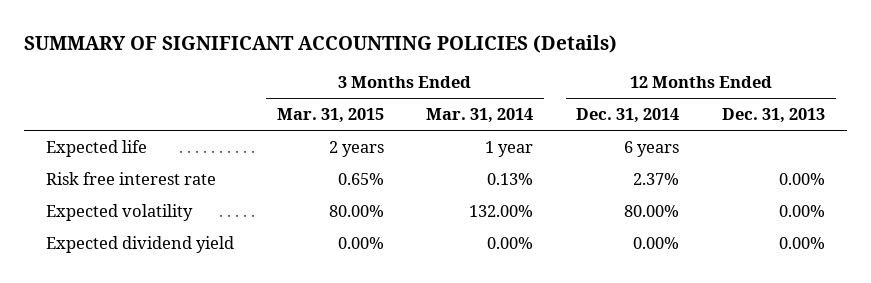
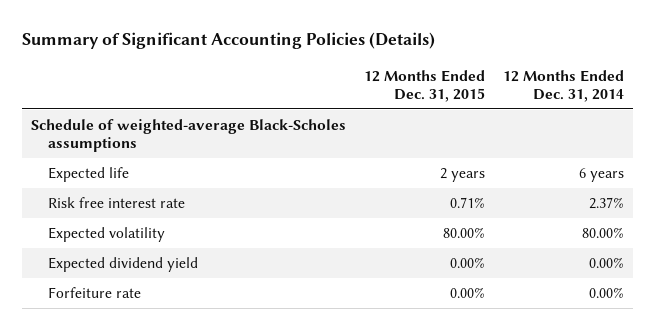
- SUMMARY OF SIGNIFICANT ACCOUNTING POLICIES (Details)
+ Summary of Significant Accounting Policies (Details)
- | 3 Months Ended Mar. 31, 2015 | 3 Months Ended Mar. 31, 2014 | 12 Months Ended Dec. 31, 2014 | 12 Months Ended Dec. 31, 2013
+ | 12 Months Ended Dec. 31, 2015 | 12 Months Ended Dec. 31, 2014
+ Schedule of weighted-average Black-Scholes assumptions
+ Forfeiture rate | 0.00% | 0.00%

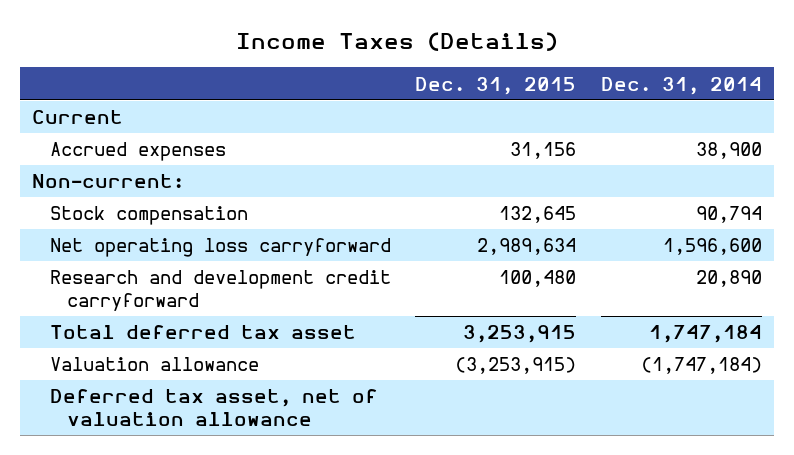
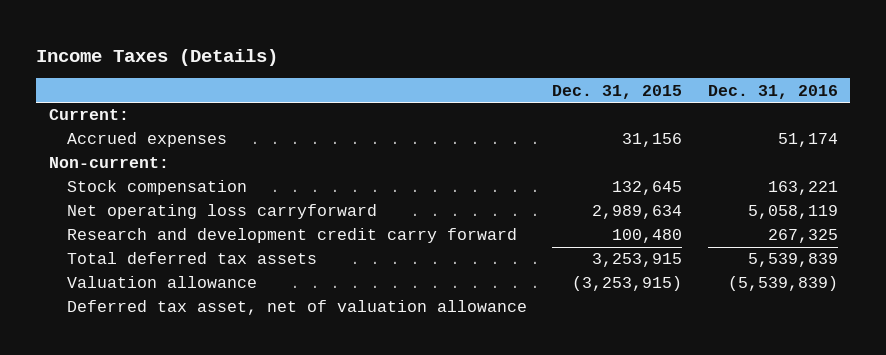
- | Dec. 31, 2015 | Dec. 31, 2014
+ | Dec. 31, 2015 | Dec. 31, 2016
- Current
+ Current:
- Research and development credit carryforward | 100,480 | 20,890
- Total deferred tax asset | 3,253,915 | 1,747,184
+ Research and development credit carry forward | 100,480 | 267,325
+ Total deferred tax assets | 3,253,915 | 5,539,839

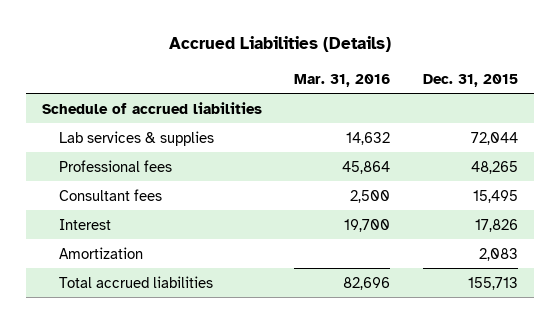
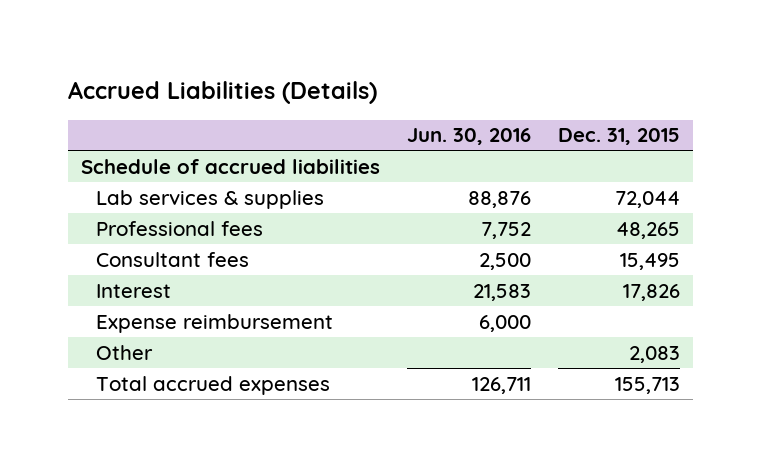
- | Mar. 31, 2016 | Dec. 31, 2015
+ | Jun. 30, 2016 | Dec. 31, 2015
- Amortization | | 2,083
- Total accrued liabilities | 82,696 | 155,713
+ Expense reimbursement | 6,000 |
+ Other | | 2,083
+ Total accrued expenses | 126,711 | 155,713

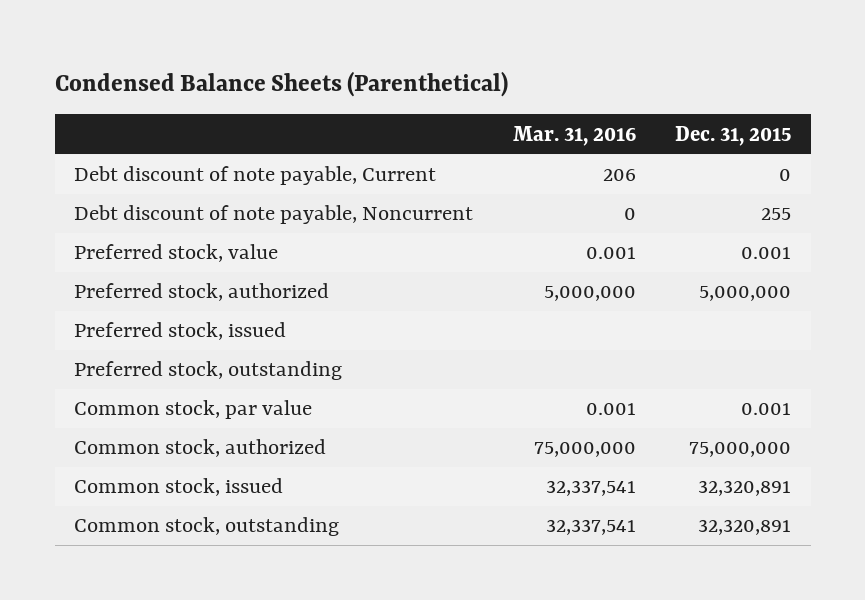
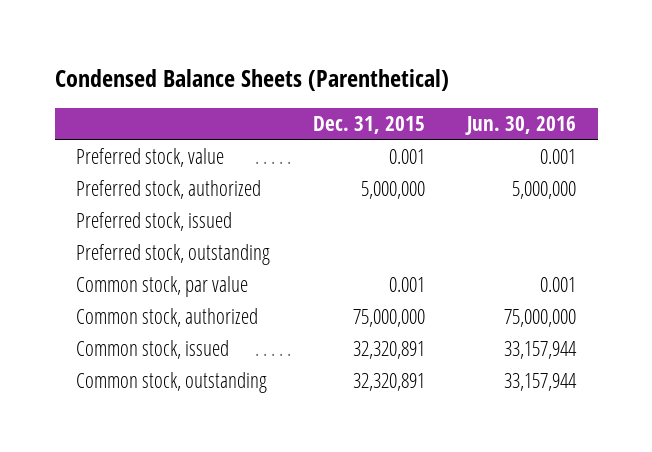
- | Mar. 31, 2016 | Dec. 31, 2015
+ | Dec. 31, 2015 | Jun. 30, 2016
- Debt discount of note payable, Current | 206 | 0
- Debt discount of note payable, Noncurrent | 0 | 255

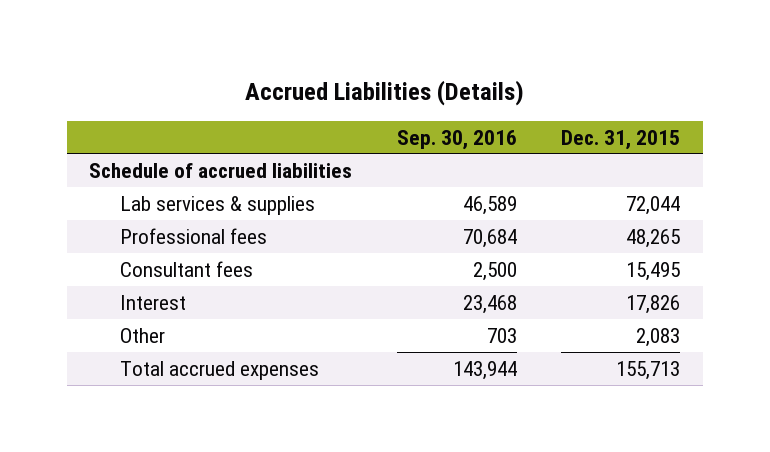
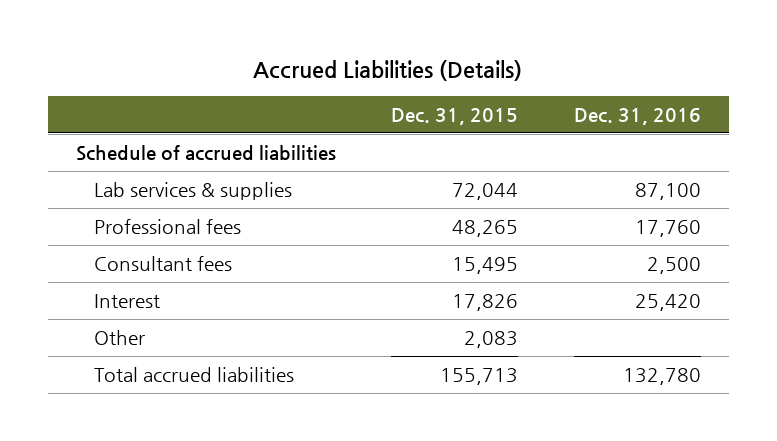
- | Sep. 30, 2016 | Dec. 31, 2015
+ | Dec. 31, 2015 | Dec. 31, 2016
- Total accrued expenses | 143,944 | 155,713
+ Total accrued liabilities | 155,713 | 132,780

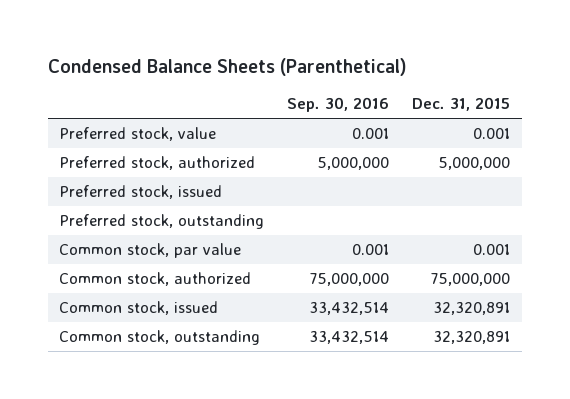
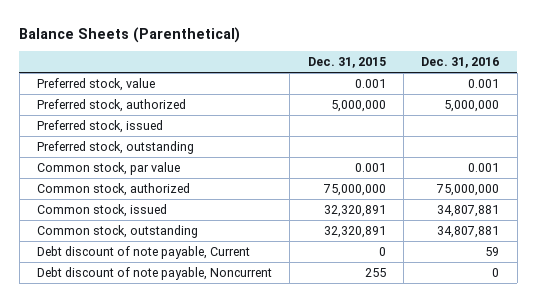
- Condensed Balance Sheets (Parenthetical)
+ Balance Sheets (Parenthetical)
- | Sep. 30, 2016 | Dec. 31, 2015
+ | Dec. 31, 2015 | Dec. 31, 2016
+ Debt discount of note payable, Current | 0 | 59
+ Debt discount of note payable, Noncurrent | 255 | 0

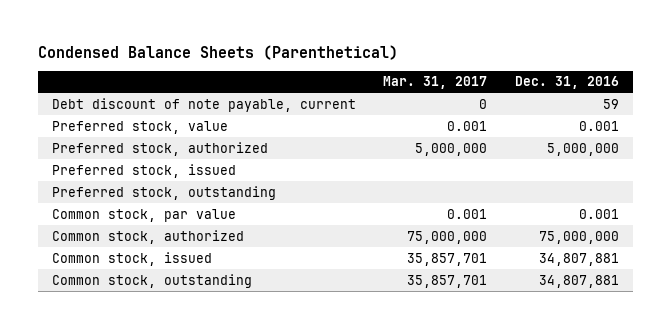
- Balance Sheets (Parenthetical)
+ Condensed Balance Sheets (Parenthetical)
- | Dec. 31, 2015 | Dec. 31, 2016
+ | Mar. 31, 2017 | Dec. 31, 2016
+ Debt discount of note payable, current | 0 | 59
- Debt discount of note payable, Current | 0 | 59
- Debt discount of note payable, Noncurrent | 255 | 0

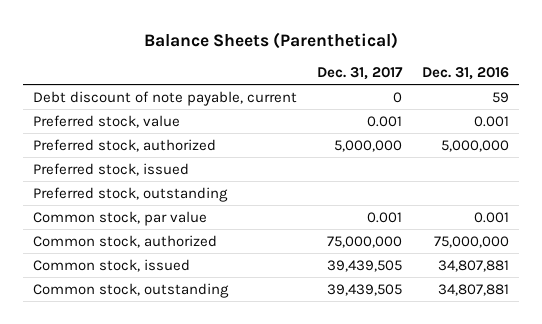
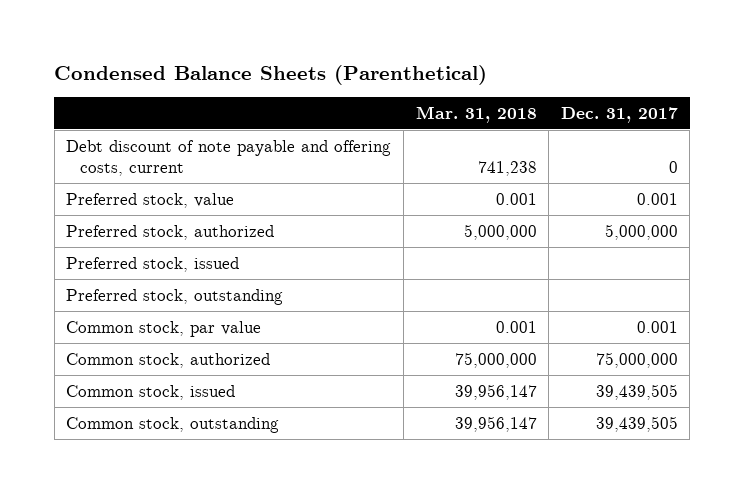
- Balance Sheets (Parenthetical)
+ Condensed Balance Sheets (Parenthetical)
- | Dec. 31, 2017 | Dec. 31, 2016
+ | Mar. 31, 2018 | Dec. 31, 2017
- Debt discount of note payable, current | 0 | 59
+ Debt discount of note payable and offering costs, current | 741,238 | 0

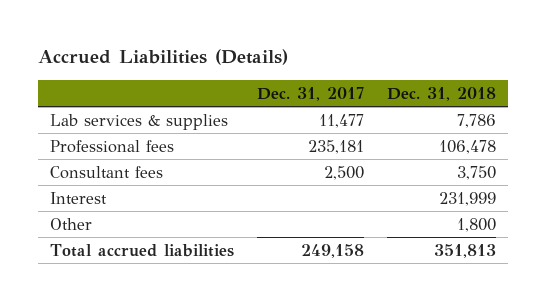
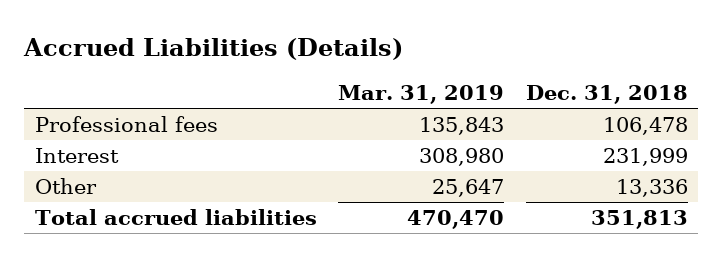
- | Dec. 31, 2017 | Dec. 31, 2018
+ | Mar. 31, 2019 | Dec. 31, 2018
- Lab services & supplies | 11,477 | 7,786
- Consultant fees | 2,500 | 3,750
- Other | | 1,800
+ Other | 25,647 | 13,336

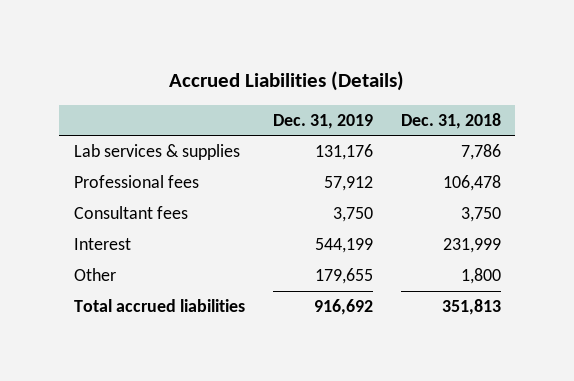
- | Mar. 31, 2019 | Dec. 31, 2018
+ | Dec. 31, 2019 | Dec. 31, 2018
+ Lab services & supplies | 131,176 | 7,786
+ Consultant fees | 3,750 | 3,750
- Other | 25,647 | 13,336
+ Other | 179,655 | 1,800

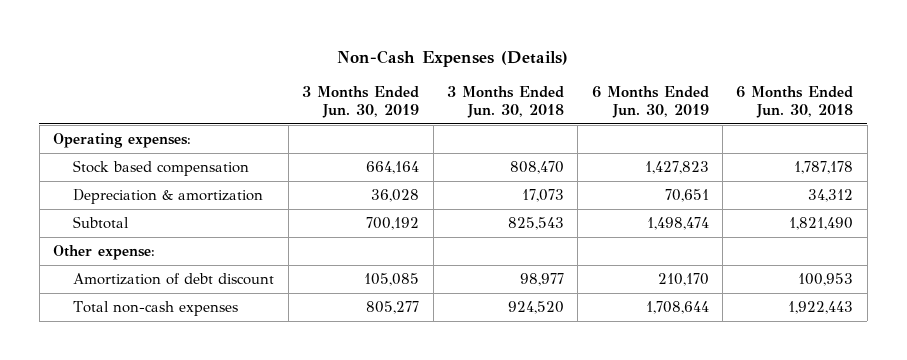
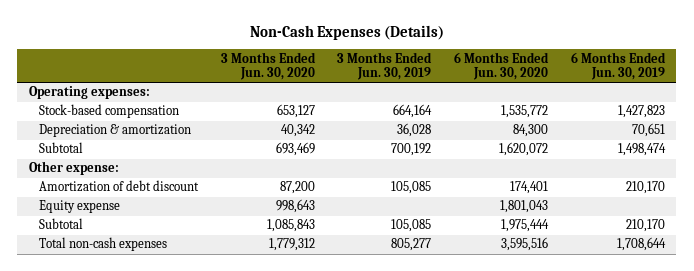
- | 3 Months Ended Jun. 30, 2019 | 3 Months Ended Jun. 30, 2018 | 6 Months Ended Jun. 30, 2019 | 6 Months Ended Jun. 30, 2018
+ | 3 Months Ended Jun. 30, 2020 | 3 Months Ended Jun. 30, 2019 | 6 Months Ended Jun. 30, 2020 | 6 Months Ended Jun. 30, 2019
- Stock based compensation | 664,164 | 808,470 | 1,427,823 | 1,787,178
+ Stock-based compensation | 653,127 | 664,164 | 1,535,772 | 1,427,823
+ Equity expense | 998,643 | | 1,801,043 |
+ Subtotal | 1,085,843 | 105,085 | 1,975,444 | 210,170

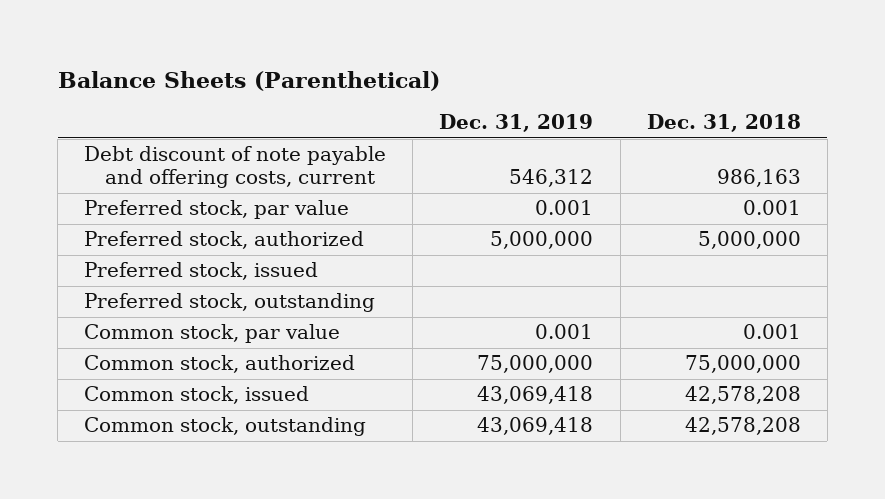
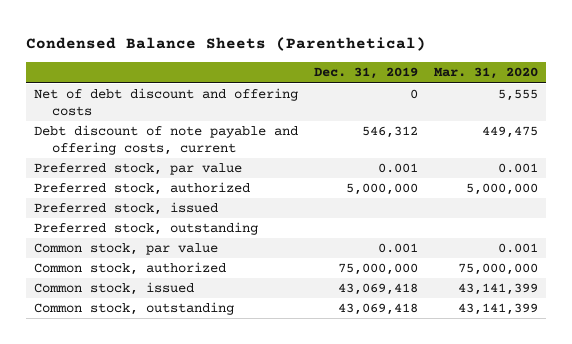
- Balance Sheets (Parenthetical)
+ Condensed Balance Sheets (Parenthetical)
- | Dec. 31, 2019 | Dec. 31, 2018
+ | Dec. 31, 2019 | Mar. 31, 2020
+ Net of debt discount and offering costs | 0 | 5,555

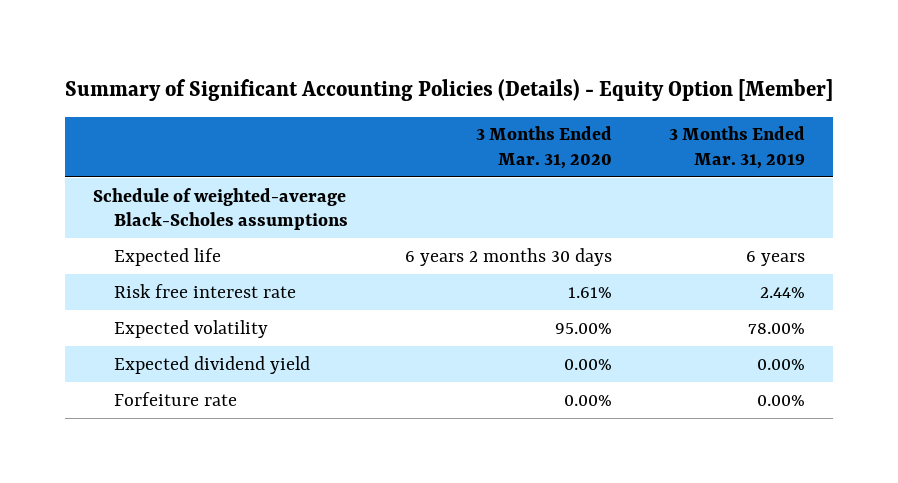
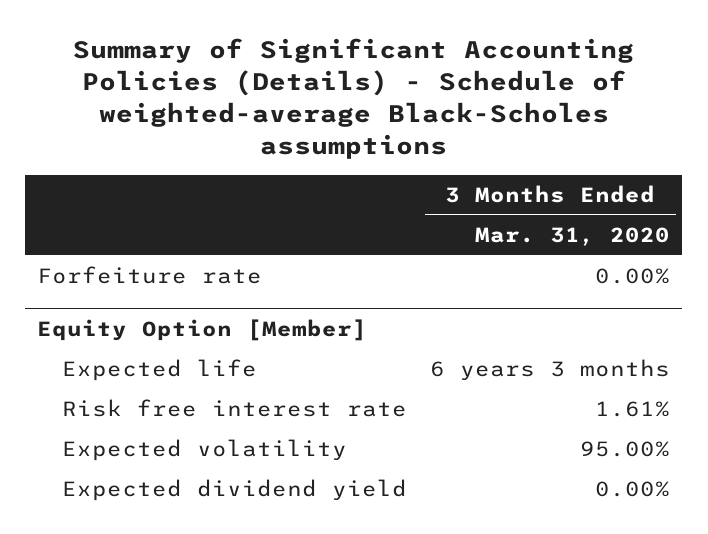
- Summary of Significant Accounting Policies (Details) - Equity Option [Member]
+ Summary of Significant Accounting Policies (Details) - Schedule of weighted-average Black-Scholes assumptions
- | 3 Months Ended Mar. 31, 2020 | 3 Months Ended Mar. 31, 2019
+ | 3 Months Ended Mar. 31, 2020
- Schedule of weighted-average Black-Scholes assumptions
- Expected life | 6 years 2 months 30 days | 6 years
moved up: Forfeiture rate | 0.00%
+ Equity Option [Member]
+ Expected life | 6 years 3 months

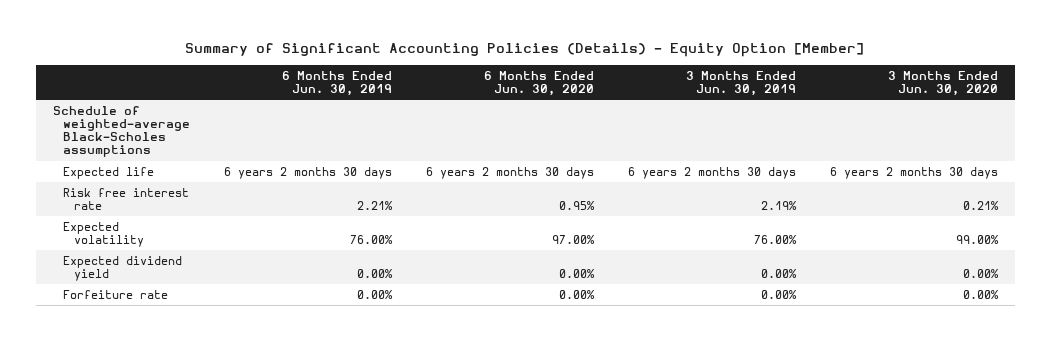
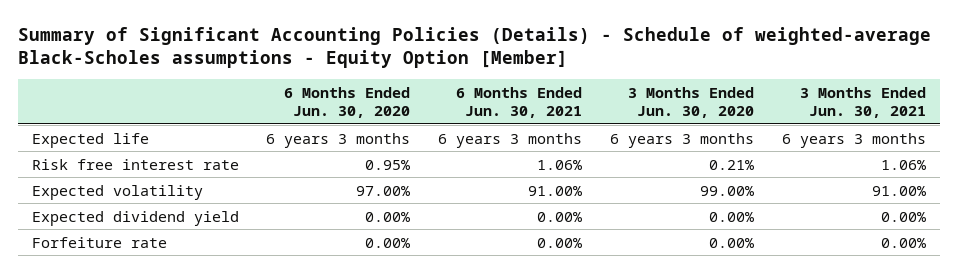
- Summary of Significant Accounting Policies (Details) - Equity Option [Member]
+ Summary of Significant Accounting Policies (Details) - Schedule of weighted-average Black-Scholes assumptions - Equity Option [Member]
- | 6 Months Ended Jun. 30, 2019 | 6 Months Ended Jun. 30, 2020 | 3 Months Ended Jun. 30, 2019 | 3 Months Ended Jun. 30, 2020
+ | 6 Months Ended Jun. 30, 2020 | 6 Months Ended Jun. 30, 2021 | 3 Months Ended Jun. 30, 2020 | 3 Months Ended Jun. 30, 2021
- Schedule of weighted-average Black-Scholes assumptions
- Expected life | 6 years 2 months 30 days | 6 years 2 months 30 days | 6 years 2 months 30 days | 6 years 2 months 30 days
+ Expected life | 6 years 3 months | 6 years 3 months | 6 years 3 months | 6 years 3 months

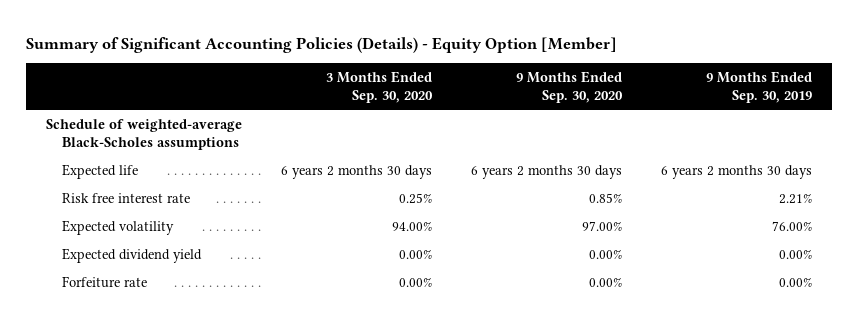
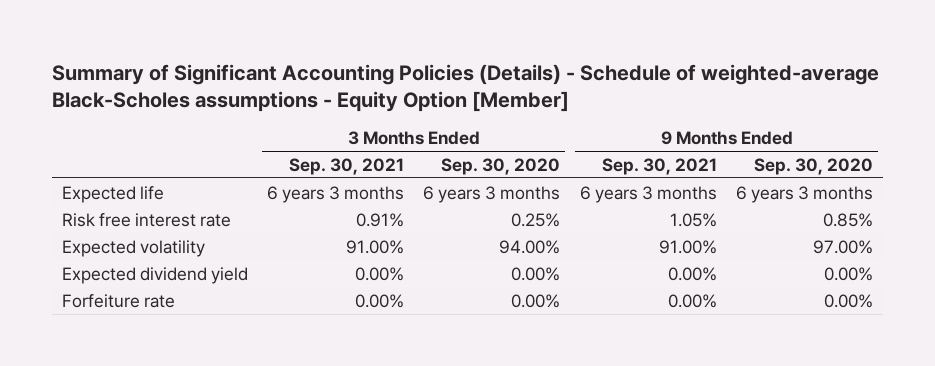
- Summary of Significant Accounting Policies (Details) - Equity Option [Member]
+ Summary of Significant Accounting Policies (Details) - Schedule of weighted-average Black-Scholes assumptions - Equity Option [Member]
- | 3 Months Ended Sep. 30, 2020 | 9 Months Ended Sep. 30, 2020 | 9 Months Ended Sep. 30, 2019
+ | 3 Months Ended Sep. 30, 2021 | 3 Months Ended Sep. 30, 2020 | 9 Months Ended Sep. 30, 2021 | 9 Months Ended Sep. 30, 2020
- Schedule of weighted-average Black-Scholes assumptions
- Expected life | 6 years 2 months 30 days | 6 years 2 months 30 days | 6 years 2 months 30 days
+ Expected life | 6 years 3 months | 6 years 3 months | 6 years 3 months | 6 years 3 months

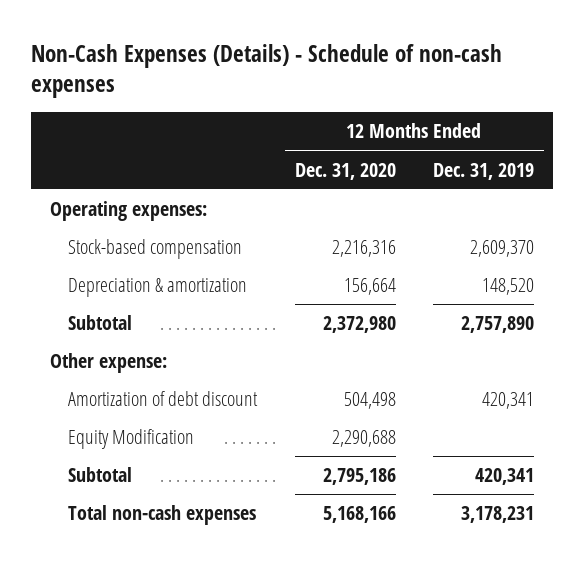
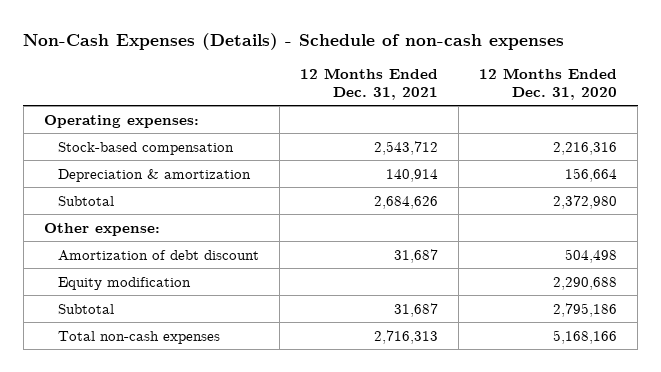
- | 12 Months Ended Dec. 31, 2020 | 12 Months Ended Dec. 31, 2019
+ | 12 Months Ended Dec. 31, 2021 | 12 Months Ended Dec. 31, 2020
- Equity Modification | 2,290,688 |
+ Equity modification | | 2,290,688

